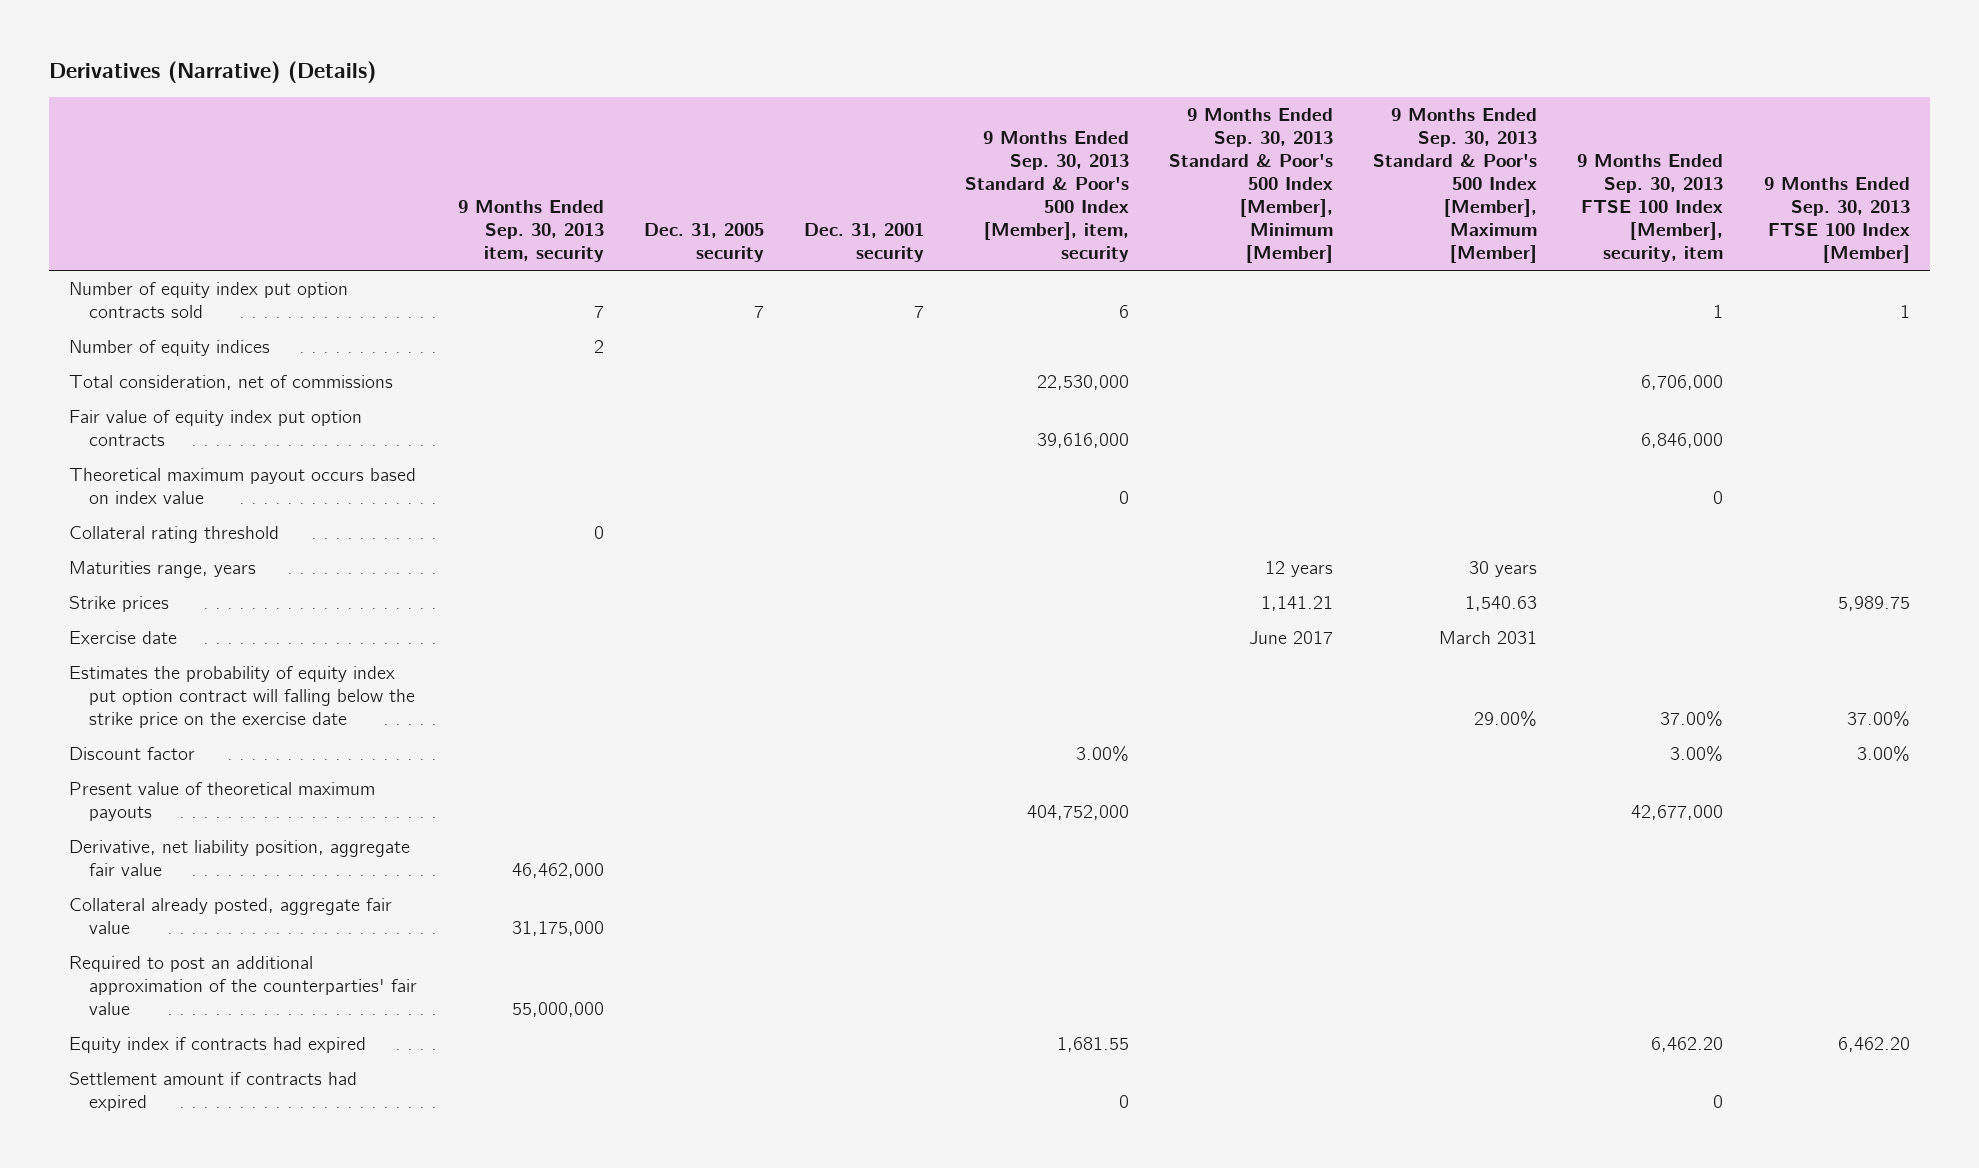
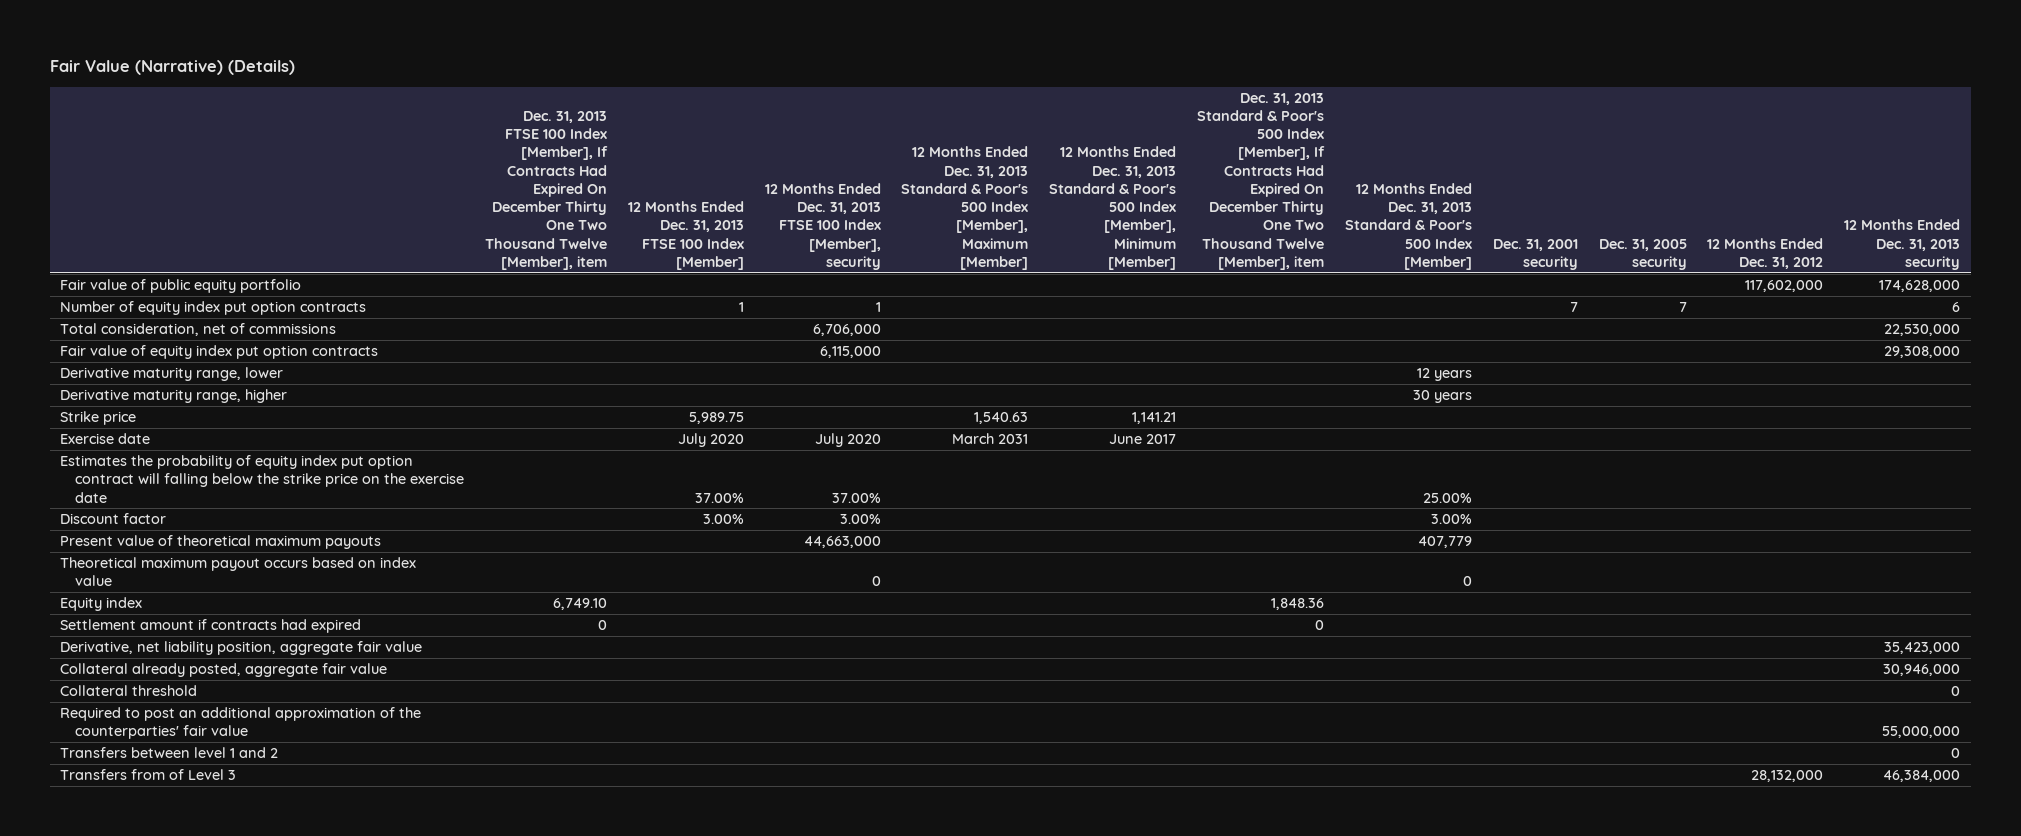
- Derivatives (Narrative) (Details)
+ Fair Value (Narrative) (Details)
- | 9 Months Ended Sep. 30, 2013 item, security | Dec. 31, 2005 security | Dec. 31, 2001 security | 9 Months Ended Sep. 30, 2013 Standard & Poor's 500 Index [Member], item, security | 9 Months Ended Sep. 30, 2013 Standard & Poor's 500 Index [Member], Minimum [Member] | 9 Months Ended Sep. 30, 2013 Standard & Poor's 500 Index [Member], Maximum [Member] | 9 Months Ended Sep. 30, 2013 FTSE 100 Index [Member], security, item | 9 Months Ended Sep. 30, 2013 FTSE 100 Index [Member]
+ | Dec. 31, 2013 FTSE 100 Index [Member], If Contracts Had Expired On December Thirty One Two Thousand Twelve [Member], item | 12 Months Ended Dec. 31, 2013 FTSE 100 Index [Member] | 12 Months Ended Dec. 31, 2013 FTSE 100 Index [Member], security | 12 Months Ended Dec. 31, 2013 Standard & Poor's 500 Index [Member], Maximum [Member] | 12 Months Ended Dec. 31, 2013 Standard & Poor's 500 Index [Member], Minimum [Member] | Dec. 31, 2013 Standard & Poor's 500 Index [Member], If Contracts Had Expired On December Thirty One Two Thousand Twelve [Member], item | 12 Months Ended Dec. 31, 2013 Standard & Poor's 500 Index [Member] | Dec. 31, 2001 security | Dec. 31, 2005 security | 12 Months Ended Dec. 31, 2012 | 12 Months Ended Dec. 31, 2013 security
- Number of equity index put option contracts sold | 7 | 7 | 7 | 6 | | | 1 | 1
- Number of equity indices | 2 | | | | | | |
+ Fair value of public equity portfolio | | | | | | | | | | 117,602,000 | 174,628,000
+ Number of equity index put option contracts | | 1 | 1 | | | | | 7 | 7 | | 6
- Collateral rating threshold | 0 | | | | | | |
- Maturities range, years | | | | | 12 years | 30 years | |
- Strike prices | | | | | 1,141.21 | 1,540.63 | | 5,989.75
+ Derivative maturity range, lower | | | | | | | 12 years | | | |
+ Derivative maturity range, higher | | | | | | | 30 years | | | |
+ Strike price | | 5,989.75 | | 1,540.63 | 1,141.21 | | | | | |
moved down: Theoretical maximum payout occurs based on index value | | | 0 | | | | 0 | | | |
+ Equity index | 6,749.10 | | | | | 1,848.36 | | | | |
moved up: Settlement amount if contracts had expired | 0 | | | | | 0 | | | | |
+ Collateral threshold | | | | | | | | | | | 0
- Equity index if contracts had expired | | | | 1,681.55 | | | 6,462.20 | 6,462.20
+ Transfers between level 1 and 2 | | | | | | | | | | | 0
+ Transfers from of Level 3 | | | | | | | | | | 28,132,000 | 46,384,000

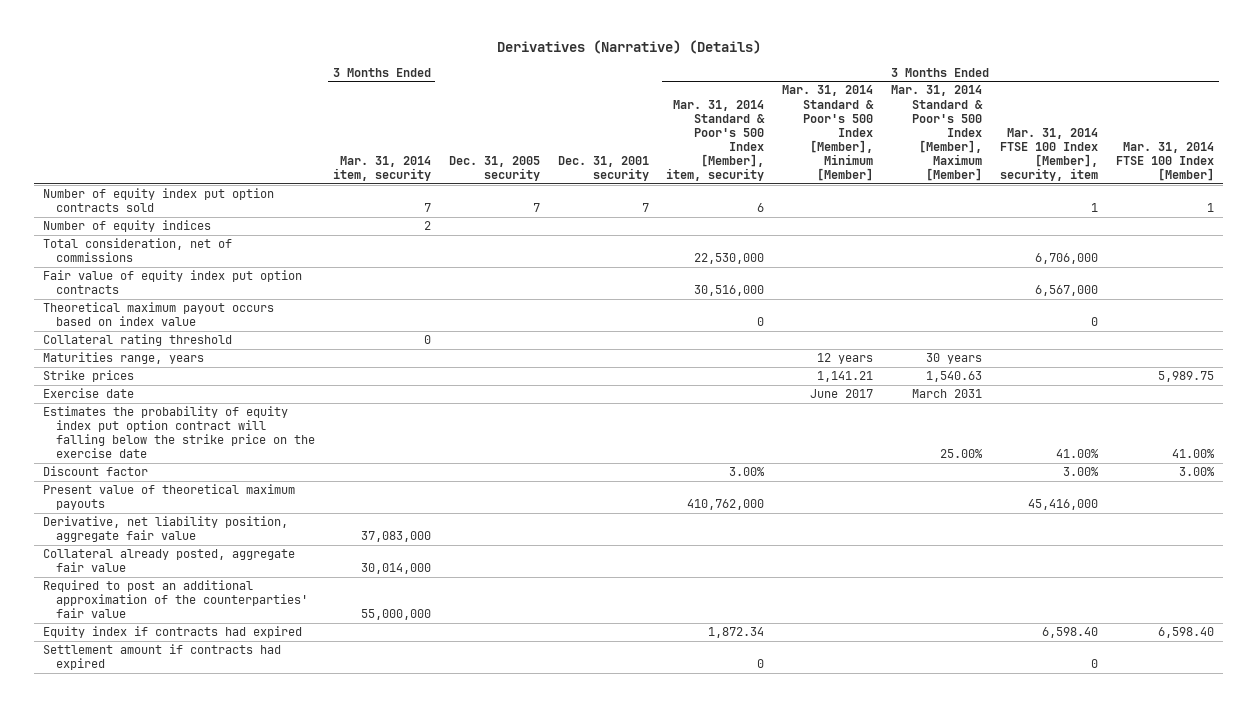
- Fair Value (Narrative) (Details)
+ Derivatives (Narrative) (Details)
- | Dec. 31, 2013 FTSE 100 Index [Member], If Contracts Had Expired On December Thirty One Two Thousand Twelve [Member], item | 12 Months Ended Dec. 31, 2013 FTSE 100 Index [Member] | 12 Months Ended Dec. 31, 2013 FTSE 100 Index [Member], security | 12 Months Ended Dec. 31, 2013 Standard & Poor's 500 Index [Member], Maximum [Member] | 12 Months Ended Dec. 31, 2013 Standard & Poor's 500 Index [Member], Minimum [Member] | Dec. 31, 2013 Standard & Poor's 500 Index [Member], If Contracts Had Expired On December Thirty One Two Thousand Twelve [Member], item | 12 Months Ended Dec. 31, 2013 Standard & Poor's 500 Index [Member] | Dec. 31, 2001 security | Dec. 31, 2005 security | 12 Months Ended Dec. 31, 2012 | 12 Months Ended Dec. 31, 2013 security
+ | 3 Months Ended Mar. 31, 2014 item, security | Dec. 31, 2005 security | Dec. 31, 2001 security | 3 Months Ended Mar. 31, 2014 Standard & Poor's 500 Index [Member], item, security | 3 Months Ended Mar. 31, 2014 Standard & Poor's 500 Index [Member], Minimum [Member] | 3 Months Ended Mar. 31, 2014 Standard & Poor's 500 Index [Member], Maximum [Member] | 3 Months Ended Mar. 31, 2014 FTSE 100 Index [Member], security, item | 3 Months Ended Mar. 31, 2014 FTSE 100 Index [Member]
- Fair value of public equity portfolio | | | | | | | | | | 117,602,000 | 174,628,000
- Number of equity index put option contracts | | 1 | 1 | | | | | 7 | 7 | | 6
+ Number of equity index put option contracts sold | 7 | 7 | 7 | 6 | | | 1 | 1
+ Number of equity indices | 2 | | | | | | |
- Derivative maturity range, lower | | | | | | | 12 years | | | |
- Derivative maturity range, higher | | | | | | | 30 years | | | |
- Strike price | | 5,989.75 | | 1,540.63 | 1,141.21 | | | | | |
moved up: Theoretical maximum payout occurs based on index value | | | | 0 | | | 0 |
+ Collateral rating threshold | 0 | | | | | | |
+ Maturities range, years | | | | | 12 years | 30 years | |
+ Strike prices | | | | | 1,141.21 | 1,540.63 | | 5,989.75
- Equity index | 6,749.10 | | | | | 1,848.36 | | | | |
- Collateral threshold | | | | | | | | | | | 0
- Transfers between level 1 and 2 | | | | | | | | | | | 0
- Transfers from of Level 3 | | | | | | | | | | 28,132,000 | 46,384,000
+ Equity index if contracts had expired | | | | 1,872.34 | | | 6,598.40 | 6,598.40
moved down: Settlement amount if contracts had expired | | | | 0 | | | 0 |

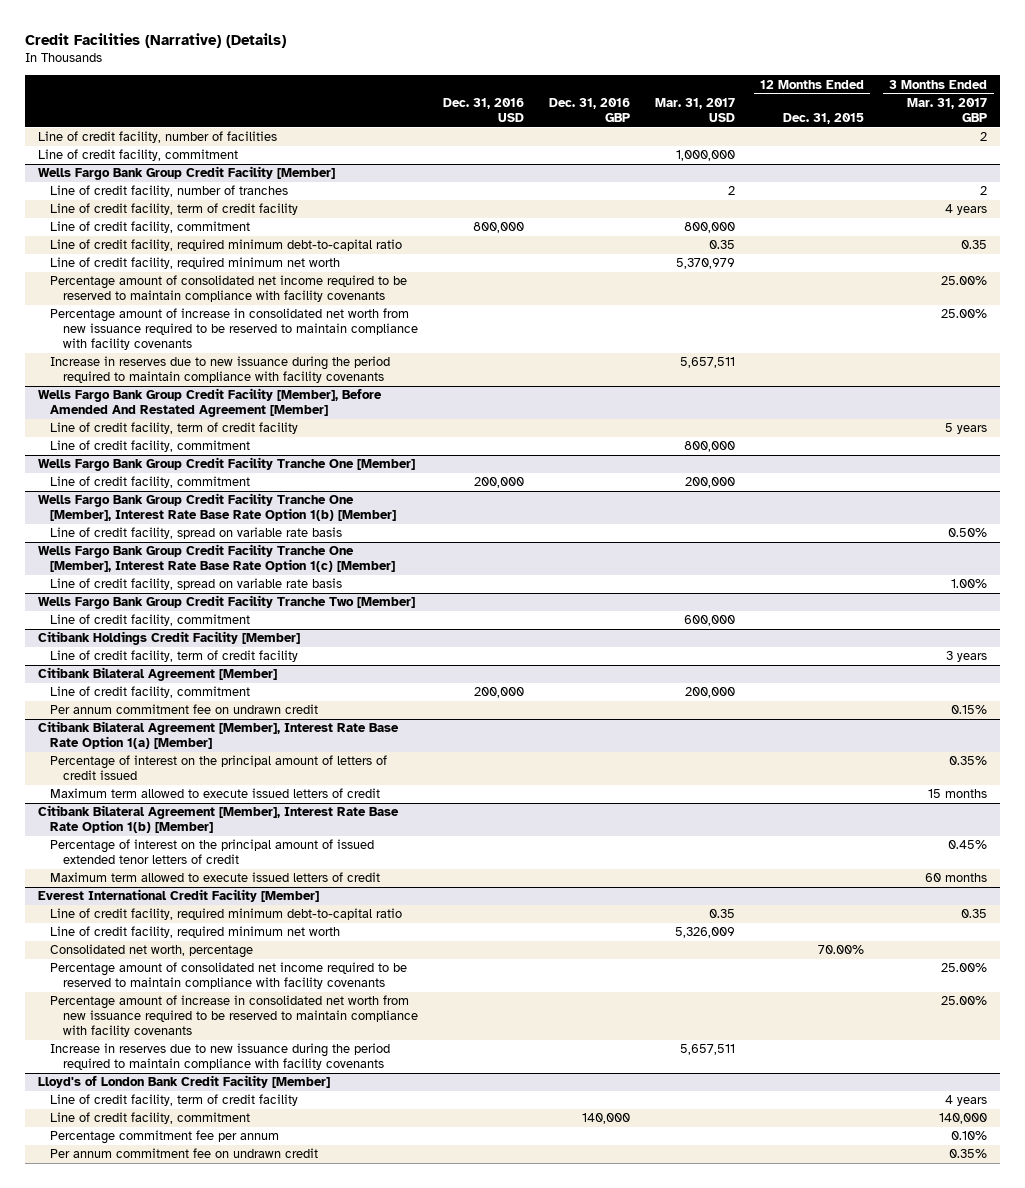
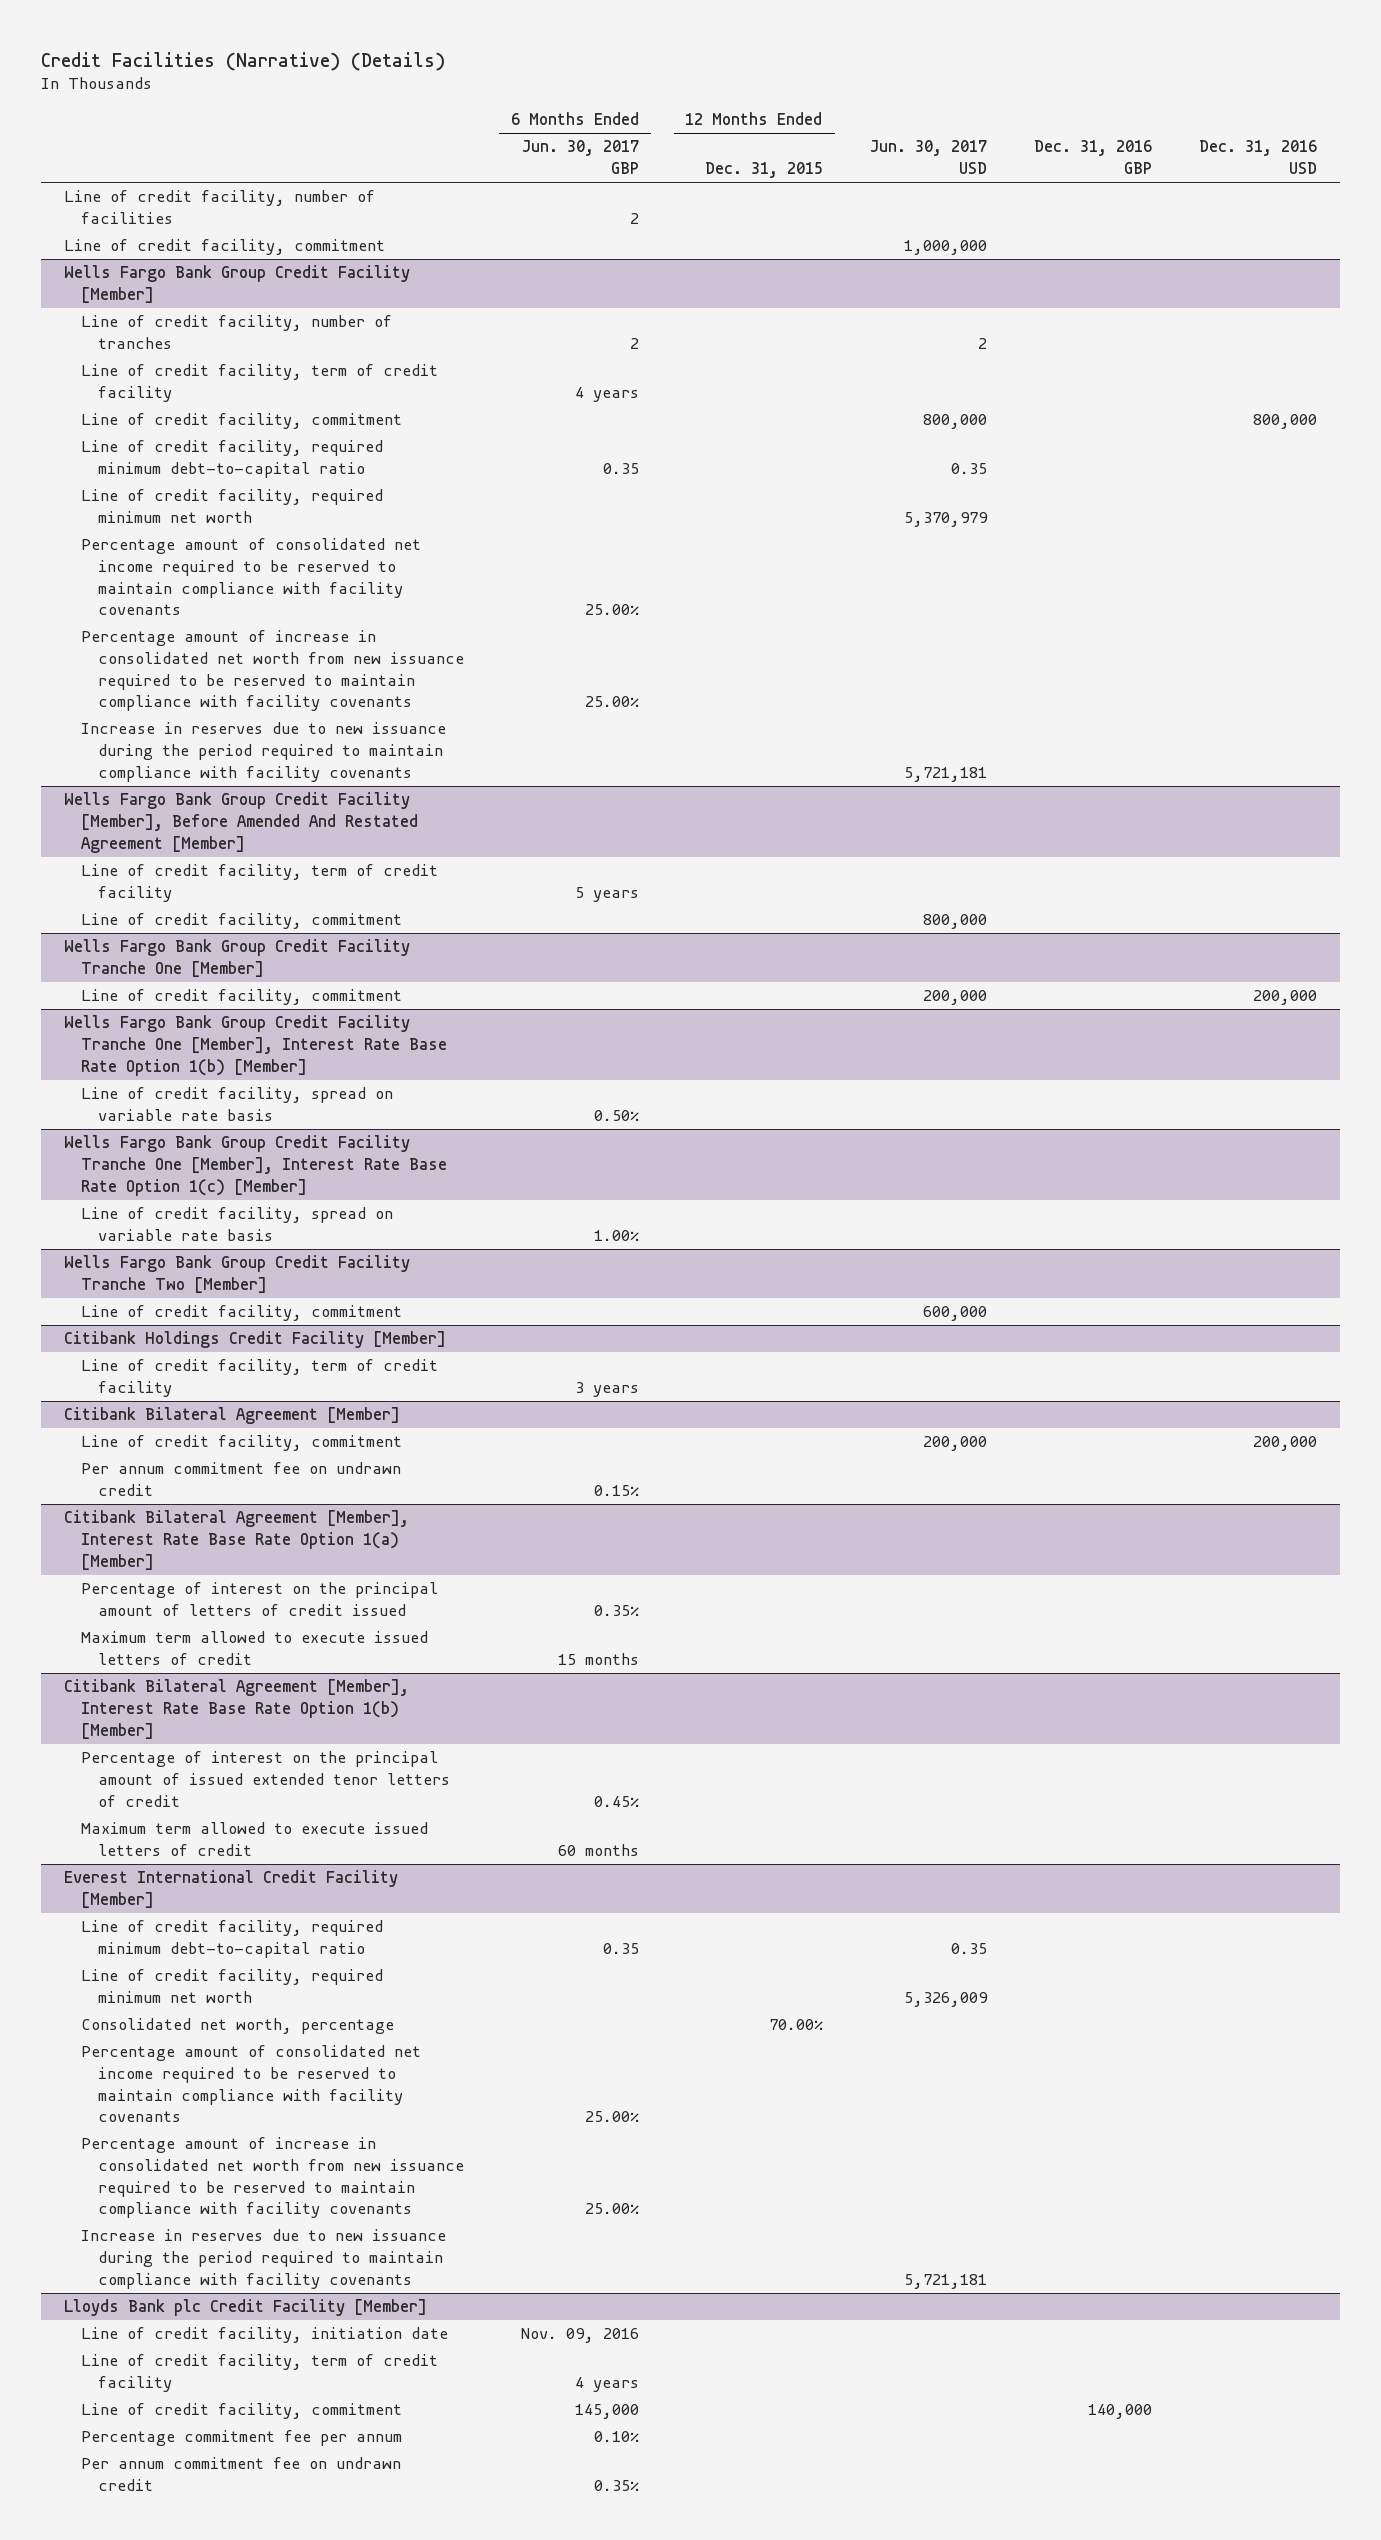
- | Dec. 31, 2016 USD | Dec. 31, 2016 GBP | Mar. 31, 2017 USD | 12 Months Ended Dec. 31, 2015 | 3 Months Ended Mar. 31, 2017 GBP
+ | 6 Months Ended Jun. 30, 2017 GBP | 12 Months Ended Dec. 31, 2015 | Jun. 30, 2017 USD | Dec. 31, 2016 GBP | Dec. 31, 2016 USD
- Lloyd's of London Bank Credit Facility [Member]
+ Lloyds Bank plc Credit Facility [Member]
+ Line of credit facility, initiation date | Nov. 09, 2016 | | | |

